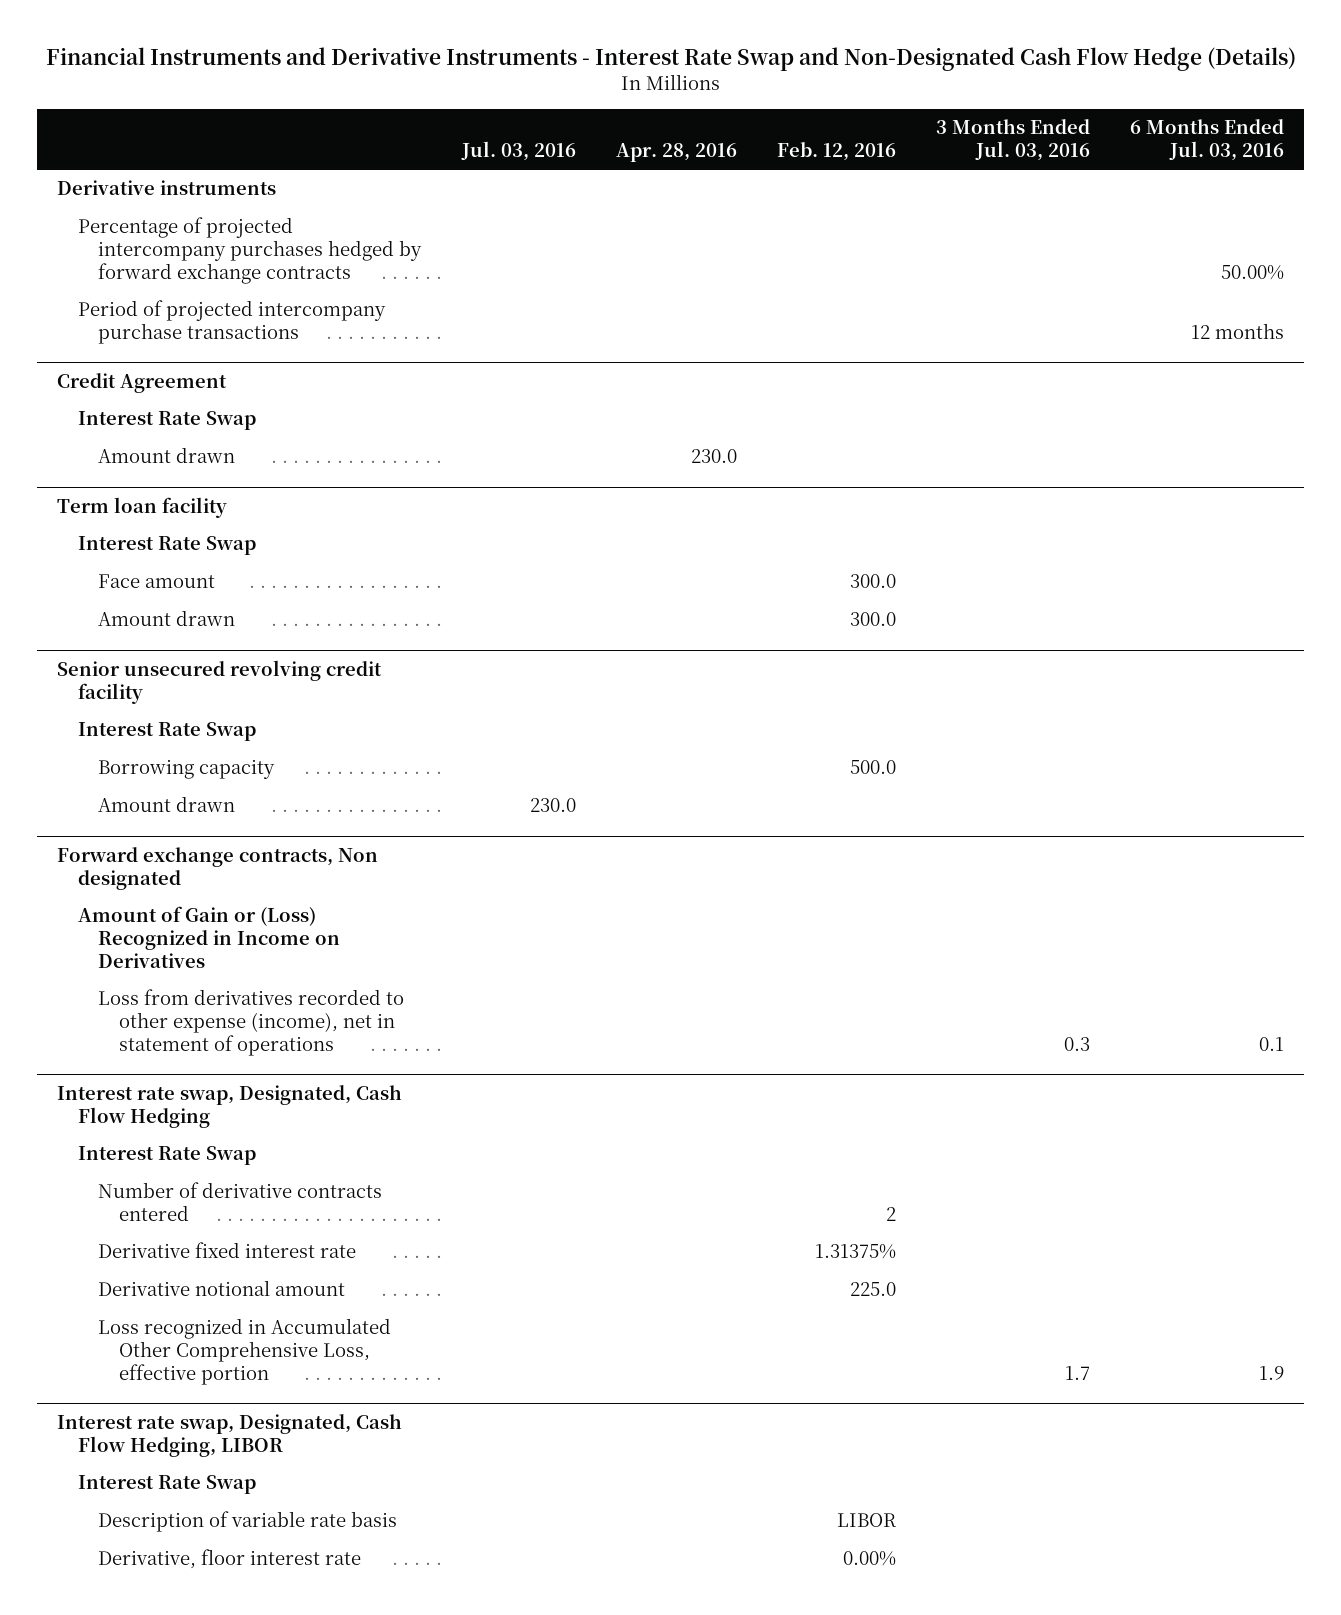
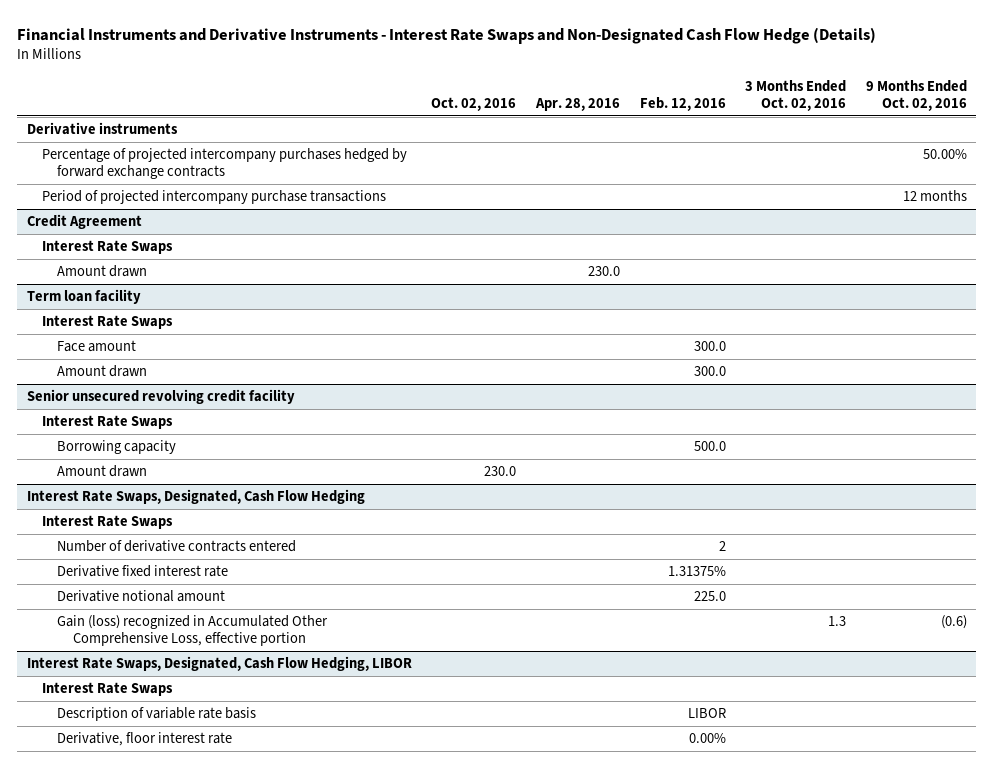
- Financial Instruments and Derivative Instruments - Interest Rate Swap and Non-Designated Cash Flow Hedge (Details)
+ Financial Instruments and Derivative Instruments - Interest Rate Swaps and Non-Designated Cash Flow Hedge (Details)
- | Jul. 03, 2016 | Apr. 28, 2016 | Feb. 12, 2016 | 3 Months Ended Jul. 03, 2016 | 6 Months Ended Jul. 03, 2016
+ | Oct. 02, 2016 | Apr. 28, 2016 | Feb. 12, 2016 | 3 Months Ended Oct. 02, 2016 | 9 Months Ended Oct. 02, 2016
@ Credit Agreement
- Interest Rate Swap
+ Interest Rate Swaps
@ Term loan facility
- Interest Rate Swap
+ Interest Rate Swaps
@ Senior unsecured revolving credit facility
- Interest Rate Swap
+ Interest Rate Swaps
- Forward exchange contracts, Non designated
- Amount of Gain or (Loss) Recognized in Income on Derivatives
- Loss from derivatives recorded to other expense (income), net in statement of operations | | | | 0.3 | 0.1
- Interest rate swap, Designated, Cash Flow Hedging
- Interest Rate Swap
+ Interest Rate Swaps, Designated, Cash Flow Hedging
+ Interest Rate Swaps
- Loss recognized in Accumulated Other Comprehensive Loss, effective portion | | | | 1.7 | 1.9
- Interest rate swap, Designated, Cash Flow Hedging, LIBOR
- Interest Rate Swap
+ Gain (loss) recognized in Accumulated Other Comprehensive Loss, effective portion | | | | 1.3 | (0.6)
+ Interest Rate Swaps, Designated, Cash Flow Hedging, LIBOR
+ Interest Rate Swaps

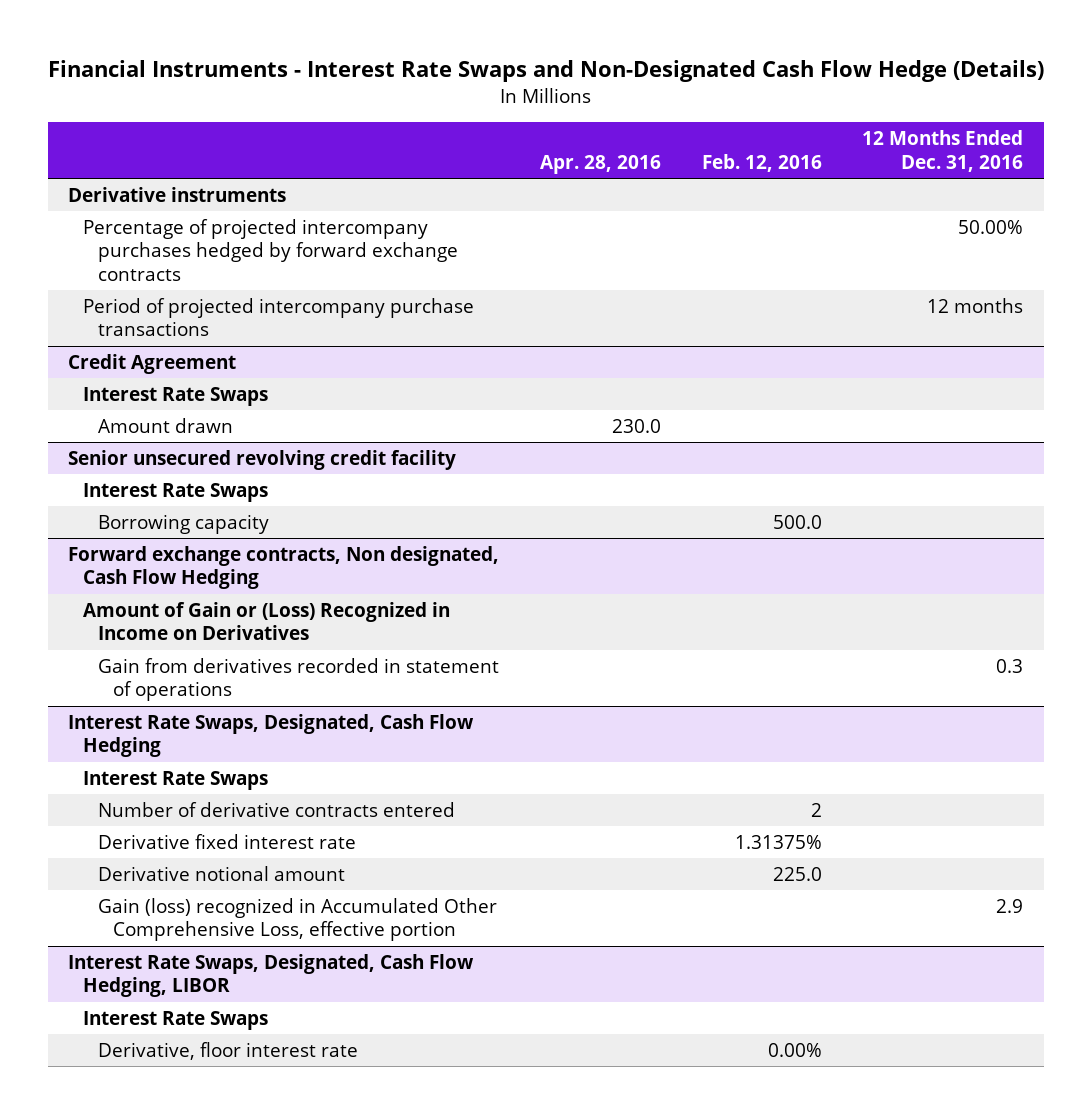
- Financial Instruments and Derivative Instruments - Interest Rate Swaps and Non-Designated Cash Flow Hedge (Details)
+ Financial Instruments - Interest Rate Swaps and Non-Designated Cash Flow Hedge (Details)
- | Oct. 02, 2016 | Apr. 28, 2016 | Feb. 12, 2016 | 3 Months Ended Oct. 02, 2016 | 9 Months Ended Oct. 02, 2016
+ | Apr. 28, 2016 | Feb. 12, 2016 | 12 Months Ended Dec. 31, 2016
- Term loan facility
- Interest Rate Swaps
- Face amount | | | 300.0 | |
- Amount drawn | | | 300.0 | |
@ Senior unsecured revolving credit facility
- Amount drawn | 230.0 | | | |
+ Forward exchange contracts, Non designated, Cash Flow Hedging
+ Amount of Gain or (Loss) Recognized in Income on Derivatives
+ Gain from derivatives recorded in statement of operations | | | 0.3
@ Interest Rate Swaps, Designated, Cash Flow Hedging, LIBOR
- Description of variable rate basis | | | LIBOR | |

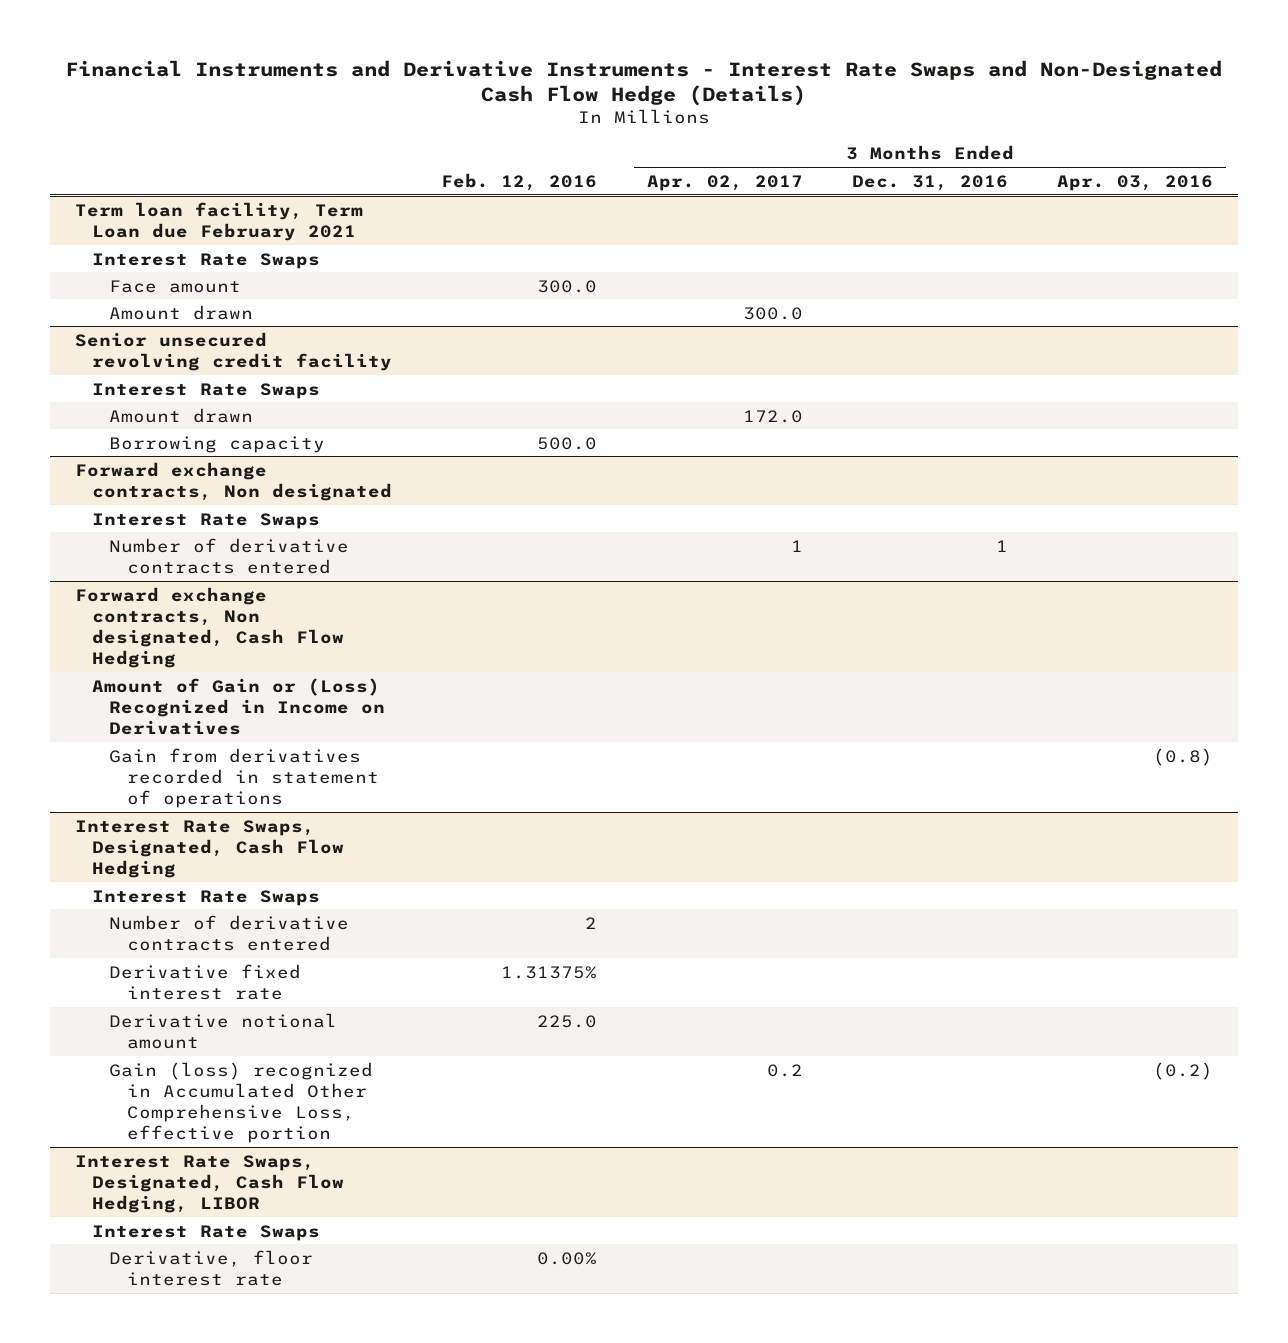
- Financial Instruments - Interest Rate Swaps and Non-Designated Cash Flow Hedge (Details)
+ Financial Instruments and Derivative Instruments - Interest Rate Swaps and Non-Designated Cash Flow Hedge (Details)
- | Apr. 28, 2016 | Feb. 12, 2016 | 12 Months Ended Dec. 31, 2016
+ | Feb. 12, 2016 | 3 Months Ended Apr. 02, 2017 | 3 Months Ended Dec. 31, 2016 | 3 Months Ended Apr. 03, 2016
- Derivative instruments
- Percentage of projected intercompany purchases hedged by forward exchange contracts | | | 50.00%
- Period of projected intercompany purchase transactions | | | 12 months
- Credit Agreement
- Interest Rate Swaps
- Amount drawn | 230.0 | |
+ Term loan facility, Term Loan due February 2021
+ Interest Rate Swaps
+ Face amount | 300.0 | | |
+ Amount drawn | | 300.0 | |
@ Senior unsecured revolving credit facility
+ Amount drawn | | 172.0 | |
+ Forward exchange contracts, Non designated
+ Interest Rate Swaps
+ Number of derivative contracts entered | | 1 | 1 |

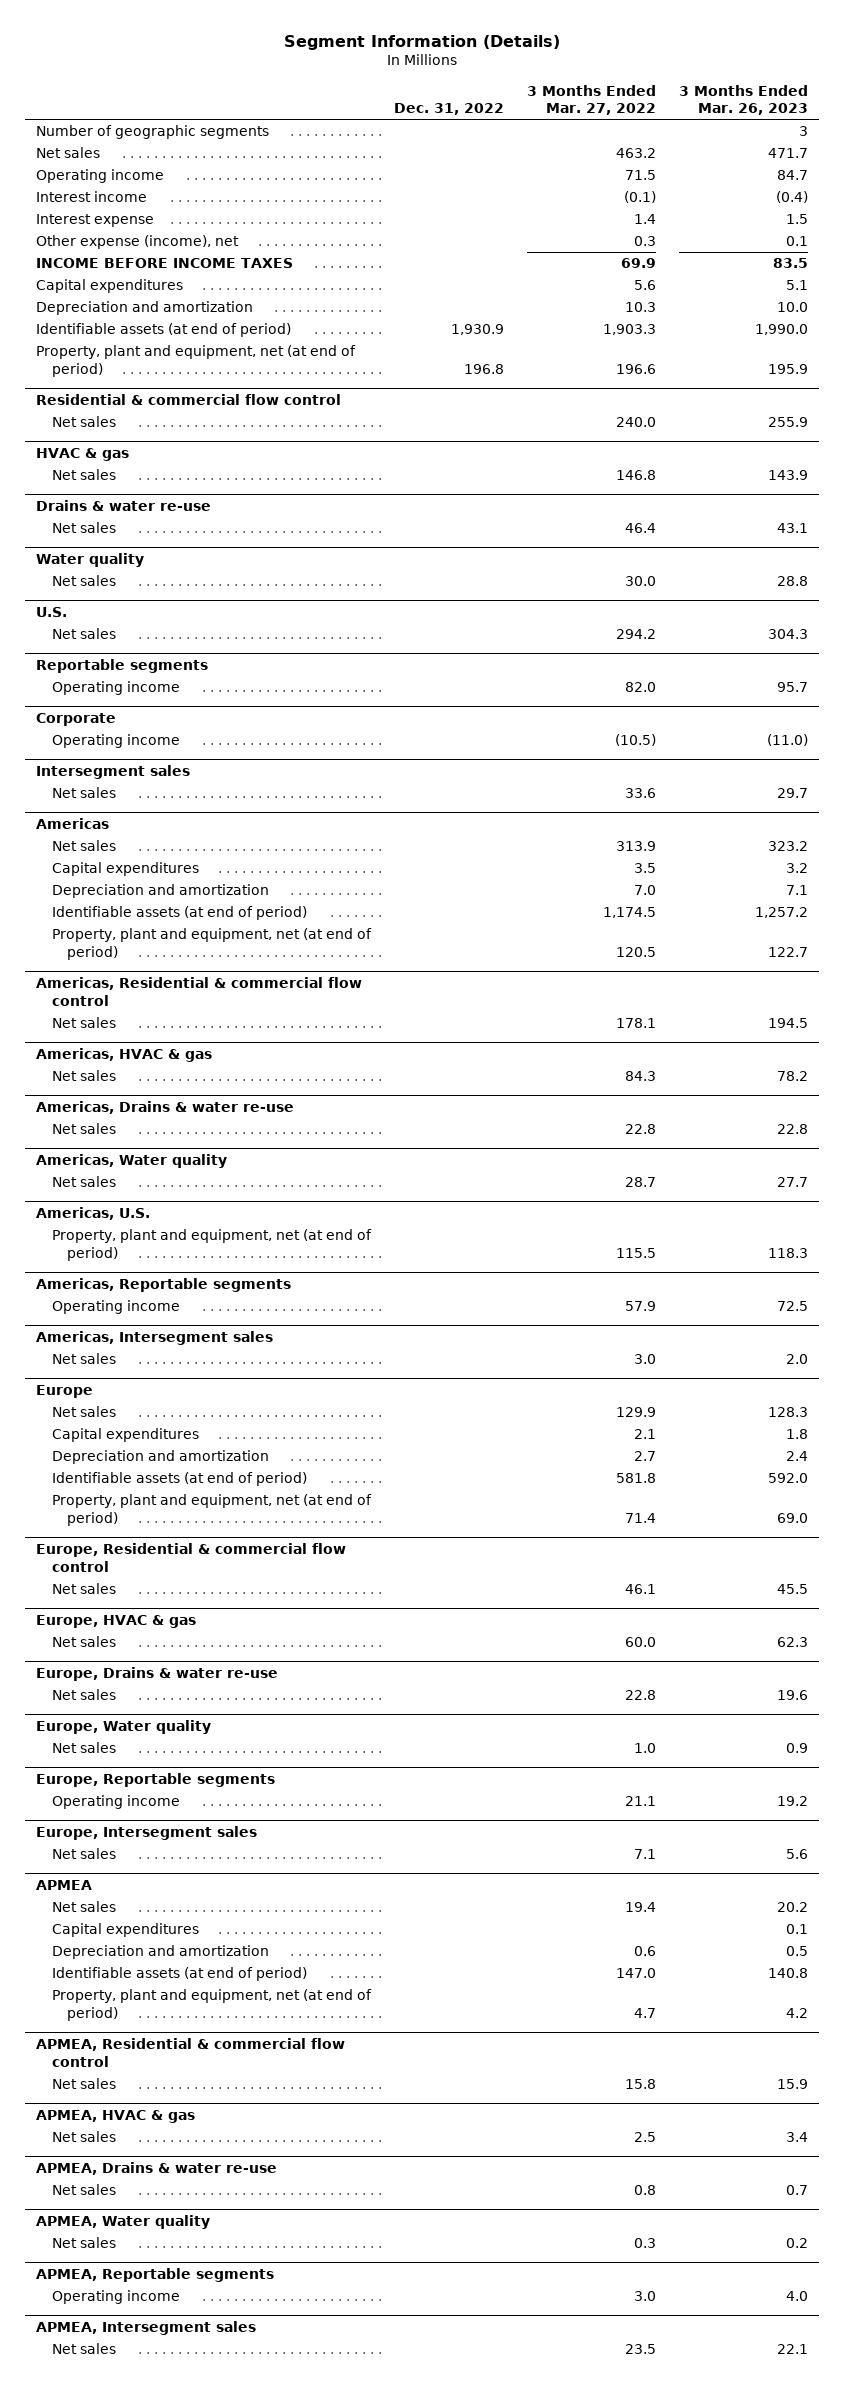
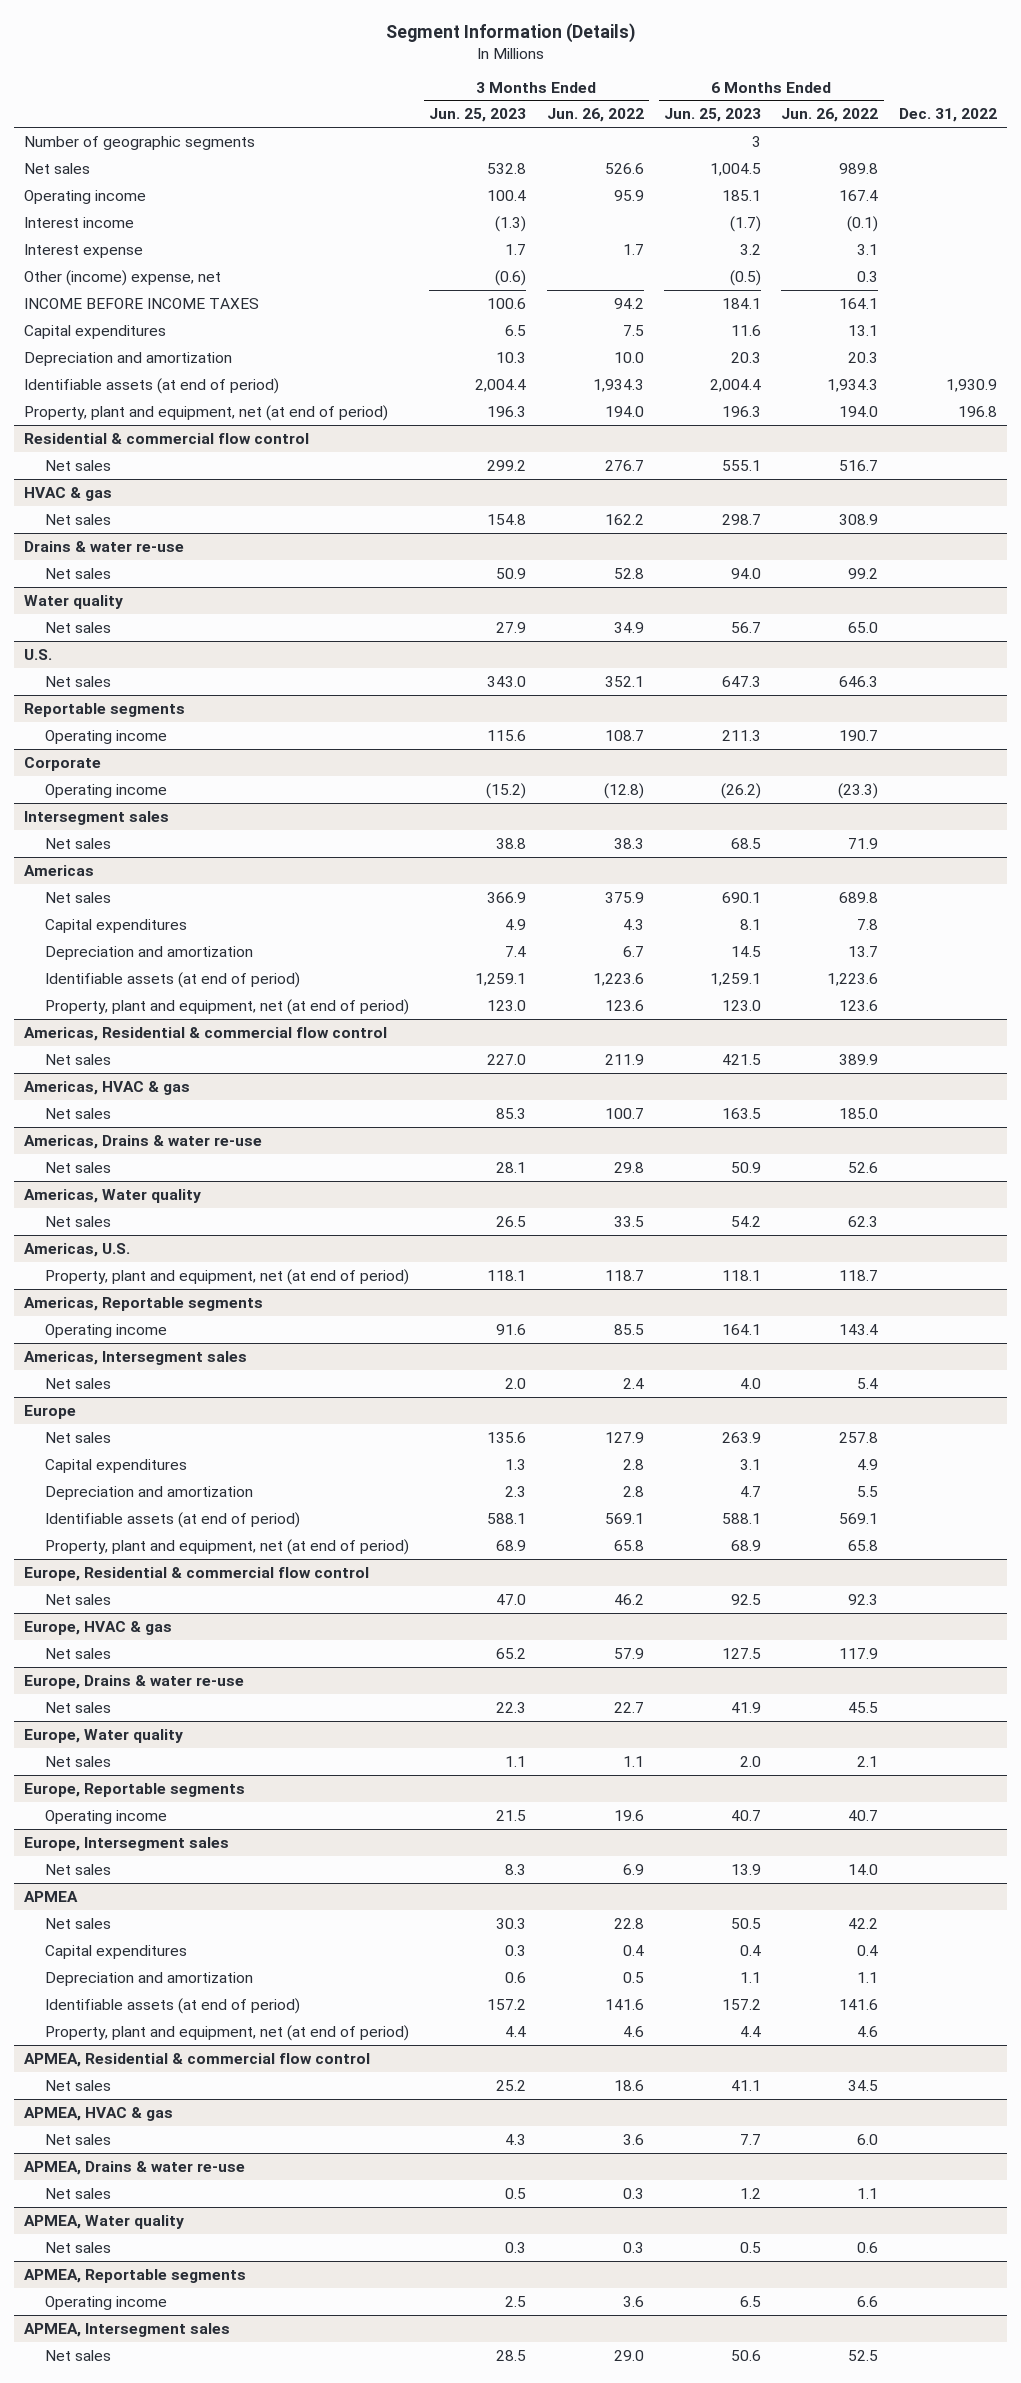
- | Dec. 31, 2022 | 3 Months Ended Mar. 27, 2022 | 3 Months Ended Mar. 26, 2023
+ | 3 Months Ended Jun. 25, 2023 | 3 Months Ended Jun. 26, 2022 | 6 Months Ended Jun. 25, 2023 | 6 Months Ended Jun. 26, 2022 | Dec. 31, 2022
- Other expense (income), net | | 0.3 | 0.1
+ Other (income) expense, net | (0.6) | | (0.5) | 0.3 |

